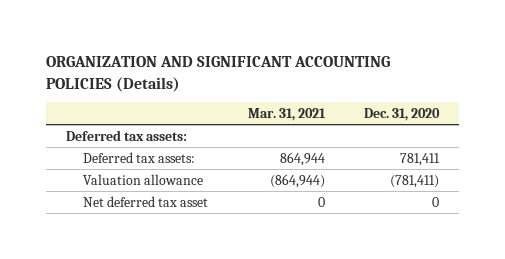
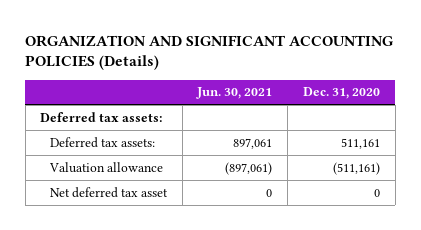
- | Mar. 31, 2021 | Dec. 31, 2020
+ | Jun. 30, 2021 | Dec. 31, 2020
- Deferred tax assets: | 864,944 | 781,411
- Valuation allowance | (864,944) | (781,411)
+ Deferred tax assets: | 897,061 | 511,161
+ Valuation allowance | (897,061) | (511,161)

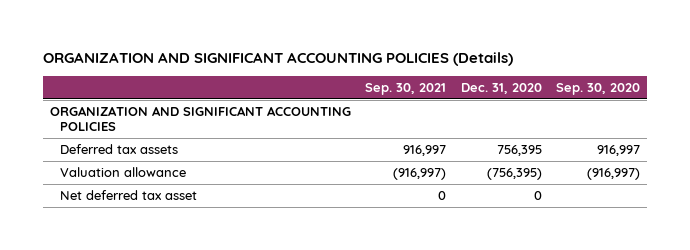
- | Jun. 30, 2021 | Dec. 31, 2020
+ | Sep. 30, 2021 | Dec. 31, 2020 | Sep. 30, 2020
- Deferred tax assets:
- Deferred tax assets: | 897,061 | 511,161
- Valuation allowance | (897,061) | (511,161)
+ ORGANIZATION AND SIGNIFICANT ACCOUNTING POLICIES
+ Deferred tax assets | 916,997 | 756,395 | 916,997
+ Valuation allowance | (916,997) | (756,395) | (916,997)

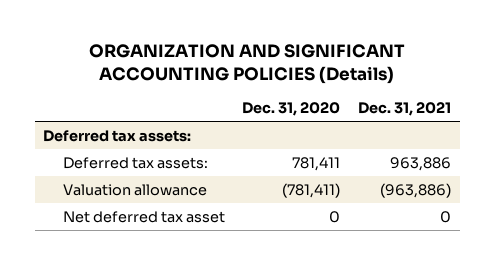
- | Sep. 30, 2021 | Dec. 31, 2020 | Sep. 30, 2020
+ | Dec. 31, 2020 | Dec. 31, 2021
- ORGANIZATION AND SIGNIFICANT ACCOUNTING POLICIES
- Deferred tax assets | 916,997 | 756,395 | 916,997
- Valuation allowance | (916,997) | (756,395) | (916,997)
+ Deferred tax assets:
+ Deferred tax assets: | 781,411 | 963,886
+ Valuation allowance | (781,411) | (963,886)

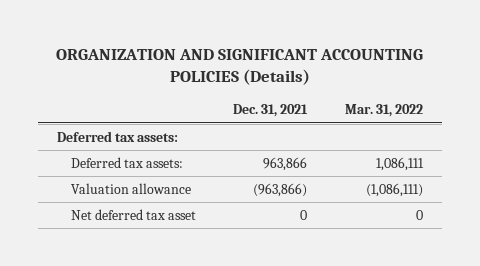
- | Dec. 31, 2020 | Dec. 31, 2021
+ | Dec. 31, 2021 | Mar. 31, 2022
- Deferred tax assets: | 781,411 | 963,886
- Valuation allowance | (781,411) | (963,886)
+ Deferred tax assets: | 963,866 | 1,086,111
+ Valuation allowance | (963,866) | (1,086,111)

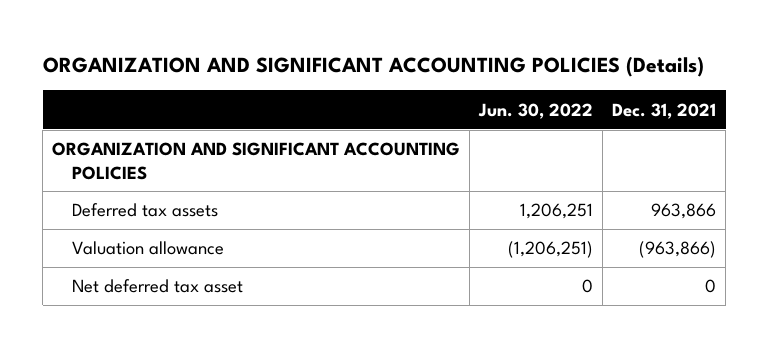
- | Dec. 31, 2021 | Mar. 31, 2022
+ | Jun. 30, 2022 | Dec. 31, 2021
- Deferred tax assets:
- Deferred tax assets: | 963,866 | 1,086,111
+ ORGANIZATION AND SIGNIFICANT ACCOUNTING POLICIES
+ Deferred tax assets | 1,206,251 | 963,866

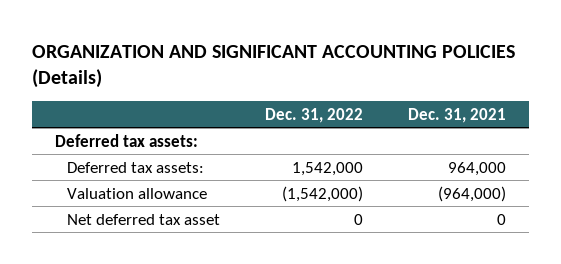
- | Jun. 30, 2022 | Dec. 31, 2021
+ | Dec. 31, 2022 | Dec. 31, 2021
- ORGANIZATION AND SIGNIFICANT ACCOUNTING POLICIES
- Deferred tax assets | 1,206,251 | 963,866
- Valuation allowance | (1,206,251) | (963,866)
+ Deferred tax assets:
+ Deferred tax assets: | 1,542,000 | 964,000
+ Valuation allowance | (1,542,000) | (964,000)

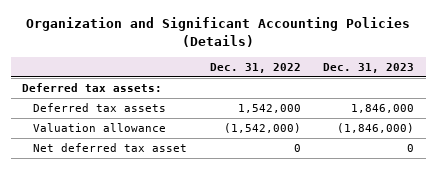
- ORGANIZATION AND SIGNIFICANT ACCOUNTING POLICIES (Details)
+ Organization and Significant Accounting Policies (Details)
- | Dec. 31, 2022 | Dec. 31, 2021
+ | Dec. 31, 2022 | Dec. 31, 2023
- Deferred tax assets: | 1,542,000 | 964,000
+ Deferred tax assets | 1,542,000 | 1,846,000

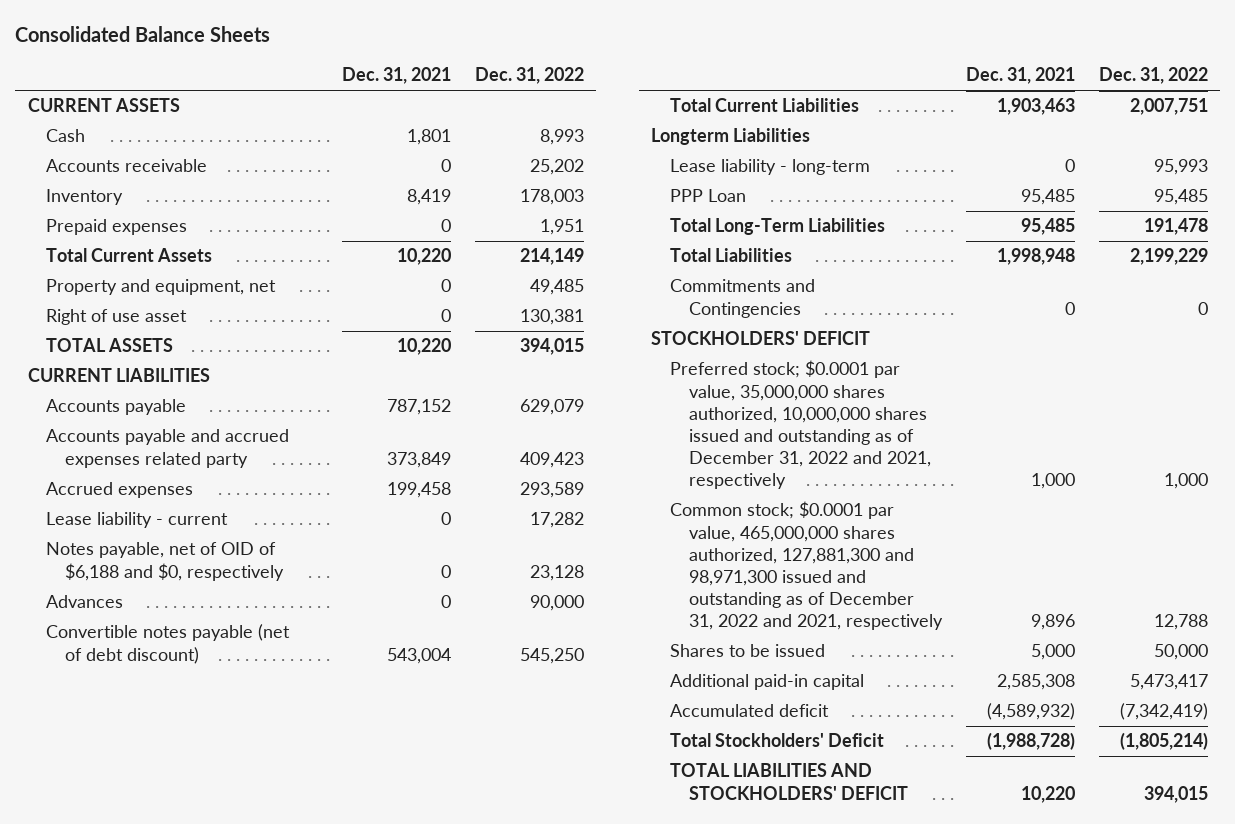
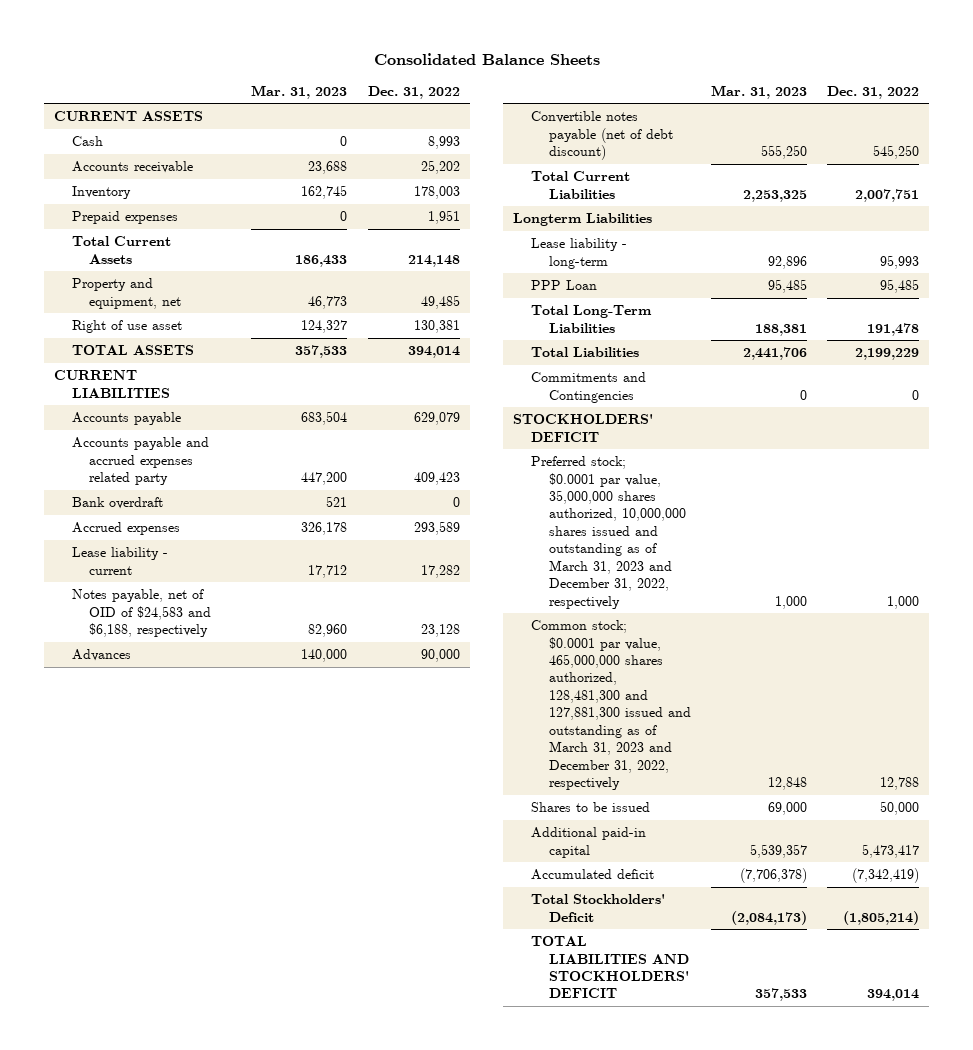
- | Dec. 31, 2021 | Dec. 31, 2022
+ | Mar. 31, 2023 | Dec. 31, 2022
- Total Current Assets | 10,220 | 214,149
+ Total Current Assets | 186,433 | 214,148
- TOTAL ASSETS | 10,220 | 394,015
+ TOTAL ASSETS | 357,533 | 394,014
+ Bank overdraft | 521 | 0
- Notes payable, net of OID of $6,188 and $0, respectively | 0 | 23,128
+ Notes payable, net of OID of $24,583 and $6,188, respectively | 82,960 | 23,128
- Preferred stock; $0.0001 par value, 35,000,000 shares authorized, 10,000,000 shares issued and outstanding as of December 31, 2022 and 2021, respectively | 1,000 | 1,000
- Common stock; $0.0001 par value, 465,000,000 shares authorized, 127,881,300 and 98,971,300 issued and outstanding as of December 31, 2022 and 2021, respectively | 9,896 | 12,788
+ Preferred stock; $0.0001 par value, 35,000,000 shares authorized, 10,000,000 shares issued and outstanding as of March 31, 2023 and December 31, 2022, respectively | 1,000 | 1,000
+ Common stock; $0.0001 par value, 465,000,000 shares authorized, 128,481,300 and 127,881,300 issued and outstanding as of March 31, 2023 and December 31, 2022, respectively | 12,848 | 12,788
- TOTAL LIABILITIES AND STOCKHOLDERS' DEFICIT | 10,220 | 394,015
+ TOTAL LIABILITIES AND STOCKHOLDERS' DEFICIT | 357,533 | 394,014

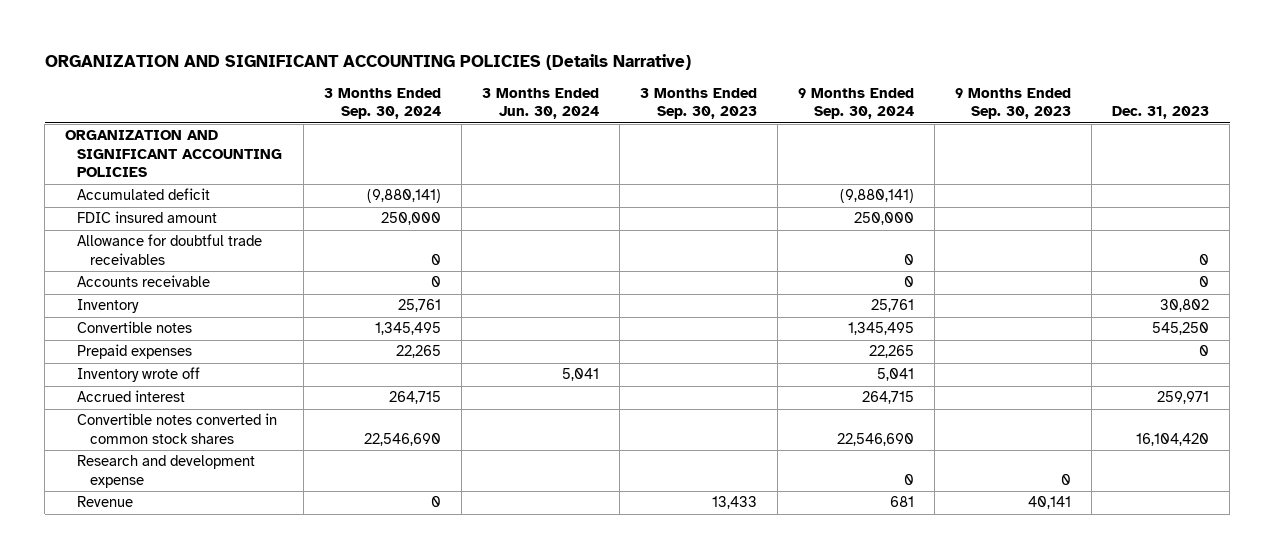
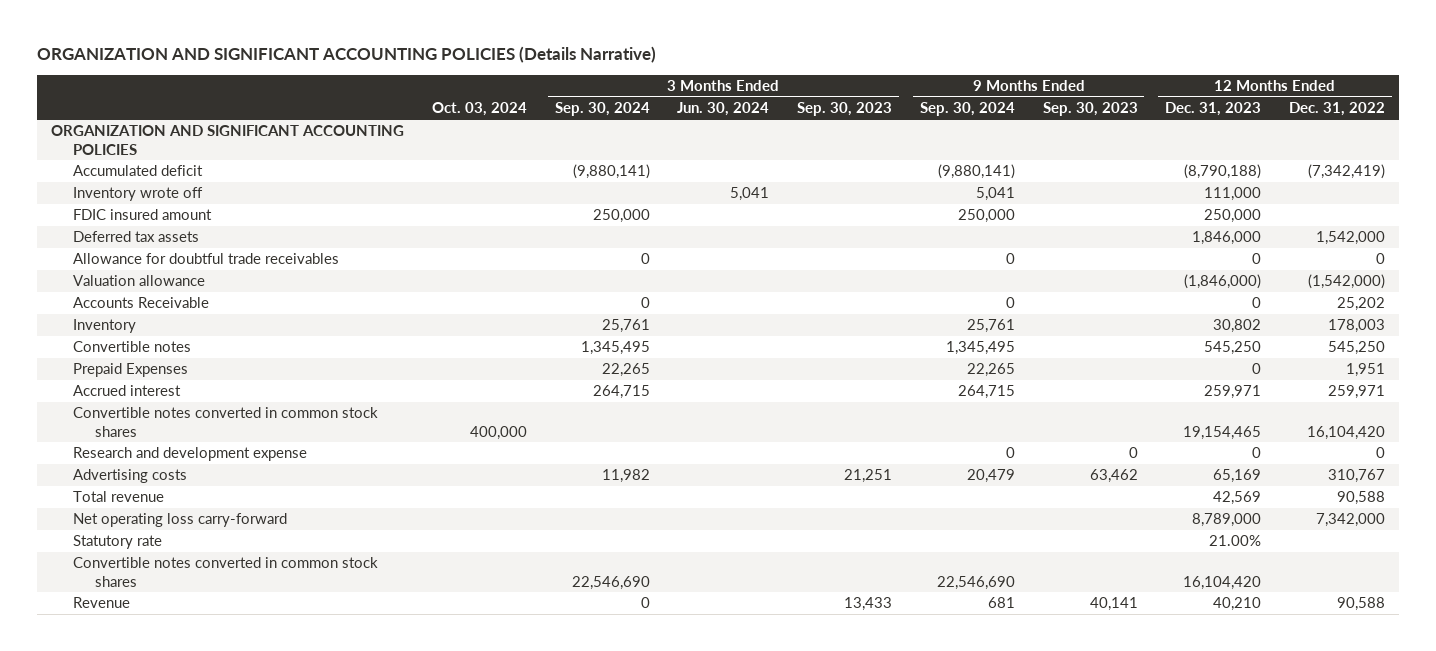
- | 3 Months Ended Sep. 30, 2024 | 3 Months Ended Jun. 30, 2024 | 3 Months Ended Sep. 30, 2023 | 9 Months Ended Sep. 30, 2024 | 9 Months Ended Sep. 30, 2023 | Dec. 31, 2023
+ | Oct. 03, 2024 | 3 Months Ended Sep. 30, 2024 | 3 Months Ended Jun. 30, 2024 | 3 Months Ended Sep. 30, 2023 | 9 Months Ended Sep. 30, 2024 | 9 Months Ended Sep. 30, 2023 | 12 Months Ended Dec. 31, 2023 | 12 Months Ended Dec. 31, 2022
moved up: Inventory wrote off | | | 5,041 | | 5,041 | | 111,000 |
+ Deferred tax assets | | | | | | | 1,846,000 | 1,542,000
- Accounts receivable | 0 | | | 0 | | 0
+ Valuation allowance | | | | | | | (1,846,000) | (1,542,000)
+ Accounts Receivable | | 0 | | | 0 | | 0 | 25,202
- Prepaid expenses | 22,265 | | | 22,265 | | 0
+ Prepaid Expenses | | 22,265 | | | 22,265 | | 0 | 1,951
+ Convertible notes converted in common stock shares | 400,000 | | | | | | 19,154,465 | 16,104,420
+ Advertising costs | | 11,982 | | 21,251 | 20,479 | 63,462 | 65,169 | 310,767
+ Total revenue | | | | | | | 42,569 | 90,588
+ Net operating loss carry-forward | | | | | | | 8,789,000 | 7,342,000
+ Statutory rate | | | | | | | 21.00% |
moved down: Convertible notes converted in common stock shares | | 22,546,690 | | | 22,546,690 | | 16,104,420 |

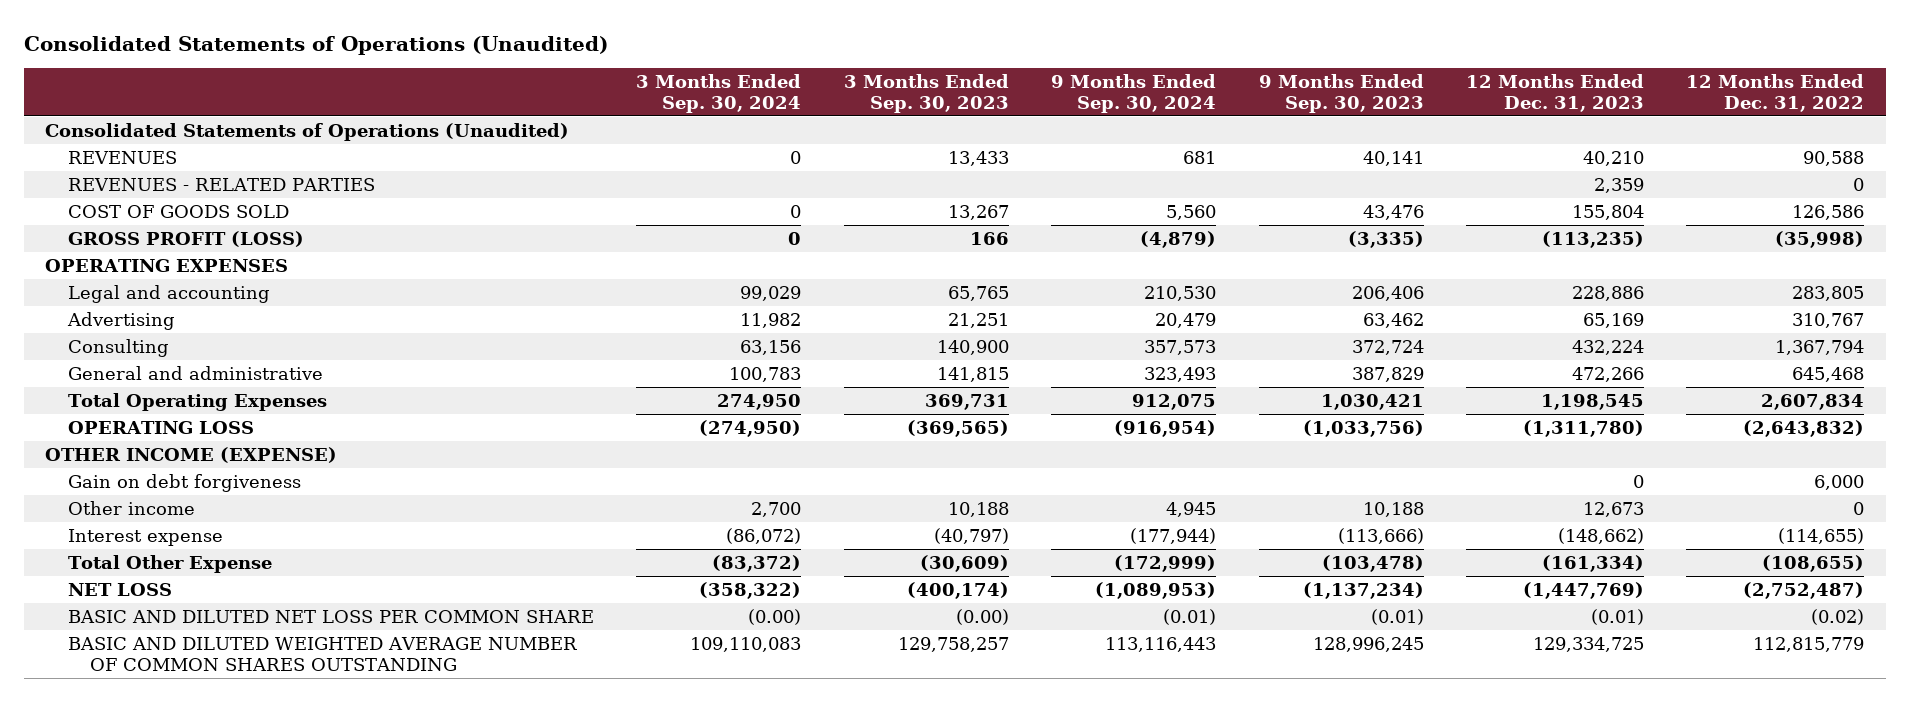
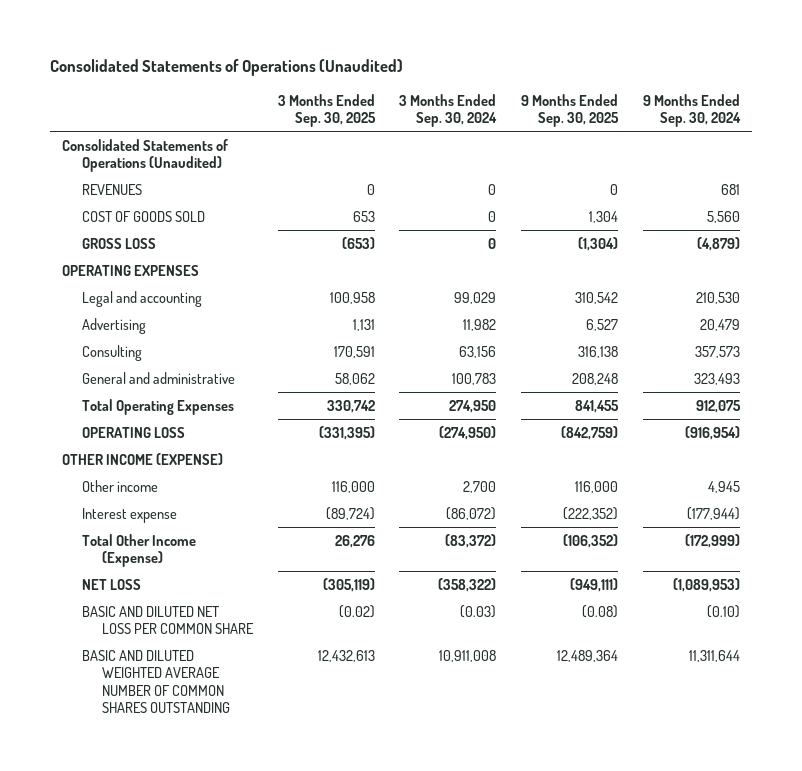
- | 3 Months Ended Sep. 30, 2024 | 3 Months Ended Sep. 30, 2023 | 9 Months Ended Sep. 30, 2024 | 9 Months Ended Sep. 30, 2023 | 12 Months Ended Dec. 31, 2023 | 12 Months Ended Dec. 31, 2022
+ | 3 Months Ended Sep. 30, 2025 | 3 Months Ended Sep. 30, 2024 | 9 Months Ended Sep. 30, 2025 | 9 Months Ended Sep. 30, 2024
- REVENUES - RELATED PARTIES | | | | | 2,359 | 0
- GROSS PROFIT (LOSS) | 0 | 166 | (4,879) | (3,335) | (113,235) | (35,998)
+ GROSS LOSS | (653) | 0 | (1,304) | (4,879)
- Gain on debt forgiveness | | | | | 0 | 6,000
- Total Other Expense | (83,372) | (30,609) | (172,999) | (103,478) | (161,334) | (108,655)
+ Total Other Income (Expense) | 26,276 | (83,372) | (106,352) | (172,999)
- BASIC AND DILUTED NET LOSS PER COMMON SHARE | (0.00) | (0.00) | (0.01) | (0.01) | (0.01) | (0.02)
- BASIC AND DILUTED WEIGHTED AVERAGE NUMBER OF COMMON SHARES OUTSTANDING | 109,110,083 | 129,758,257 | 113,116,443 | 128,996,245 | 129,334,725 | 112,815,779
+ BASIC AND DILUTED NET LOSS PER COMMON SHARE | (0.02) | (0.03) | (0.08) | (0.10)
+ BASIC AND DILUTED WEIGHTED AVERAGE NUMBER OF COMMON SHARES OUTSTANDING | 12,432,613 | 10,911,008 | 12,489,364 | 11,311,644

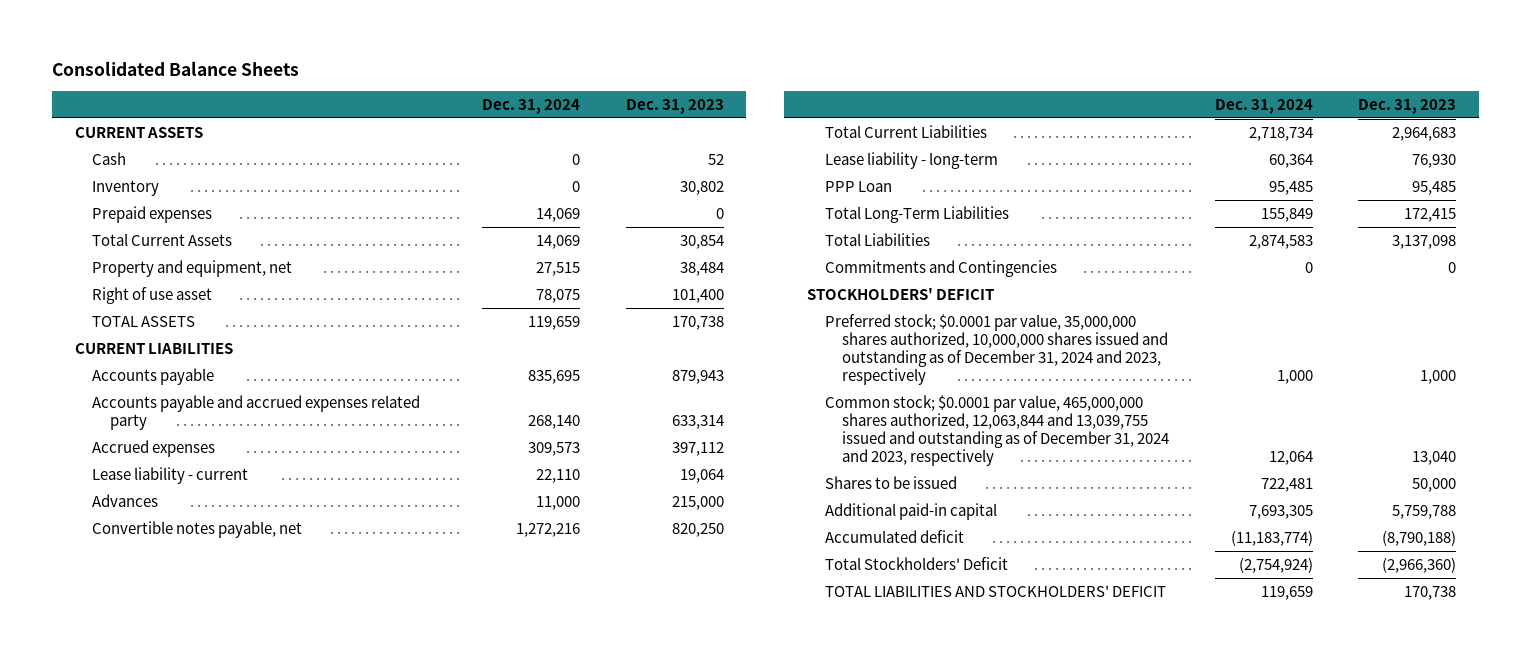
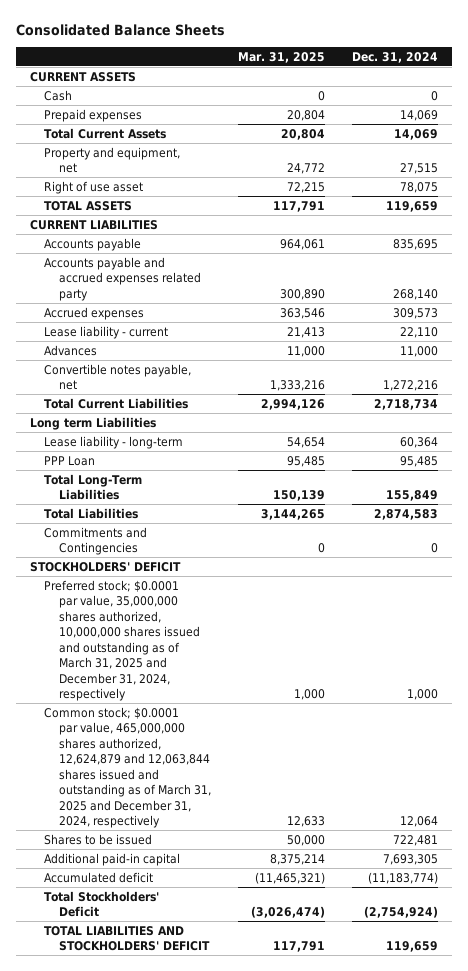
- | Dec. 31, 2024 | Dec. 31, 2023
+ | Mar. 31, 2025 | Dec. 31, 2024
- Inventory | 0 | 30,802
+ Long term Liabilities
- Preferred stock; $0.0001 par value, 35,000,000 shares authorized, 10,000,000 shares issued and outstanding as of December 31, 2024 and 2023, respectively | 1,000 | 1,000
- Common stock; $0.0001 par value, 465,000,000 shares authorized, 12,063,844 and 13,039,755 issued and outstanding as of December 31, 2024 and 2023, respectively | 12,064 | 13,040
+ Preferred stock; $0.0001 par value, 35,000,000 shares authorized, 10,000,000 shares issued and outstanding as of March 31, 2025 and December 31, 2024, respectively | 1,000 | 1,000
+ Common stock; $0.0001 par value, 465,000,000 shares authorized, 12,624,879 and 12,063,844 shares issued and outstanding as of March 31, 2025 and December 31, 2024, respectively | 12,633 | 12,064

